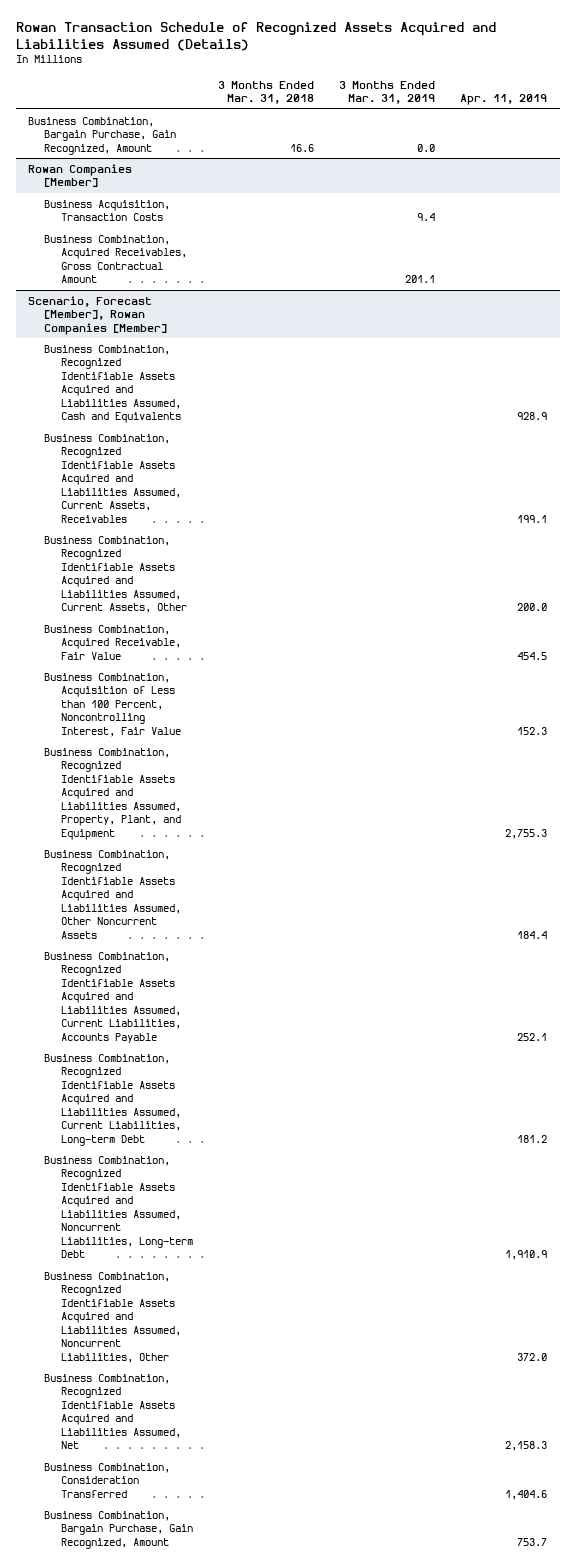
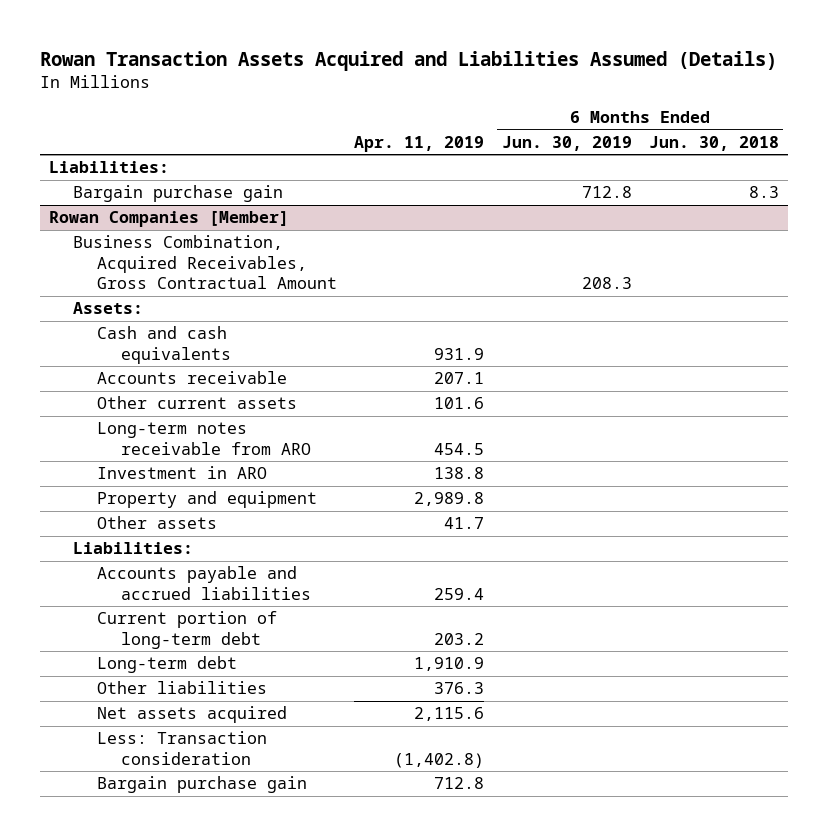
- Rowan Transaction Schedule of Recognized Assets Acquired and Liabilities Assumed (Details)
+ Rowan Transaction Assets Acquired and Liabilities Assumed (Details)
- | 3 Months Ended Mar. 31, 2018 | 3 Months Ended Mar. 31, 2019 | Apr. 11, 2019
+ | Apr. 11, 2019 | 6 Months Ended Jun. 30, 2019 | 6 Months Ended Jun. 30, 2018
- Business Combination, Bargain Purchase, Gain Recognized, Amount | 16.6 | 0.0 |
+ Liabilities:
+ Bargain purchase gain | | 712.8 | 8.3
@ Rowan Companies [Member]
- Business Acquisition, Transaction Costs | | 9.4 |
- Scenario, Forecast [Member], Rowan Companies [Member]
- Business Combination, Recognized Identifiable Assets Acquired and Liabilities Assumed, Cash and Equivalents | | | 928.9
- Business Combination, Recognized Identifiable Assets Acquired and Liabilities Assumed, Current Assets, Receivables | | | 199.1
- Business Combination, Recognized Identifiable Assets Acquired and Liabilities Assumed, Current Assets, Other | | | 200.0
- Business Combination, Acquired Receivable, Fair Value | | | 454.5
- Business Combination, Acquisition of Less than 100 Percent, Noncontrolling Interest, Fair Value | | | 152.3
- Business Combination, Recognized Identifiable Assets Acquired and Liabilities Assumed, Property, Plant, and Equipment | | | 2,755.3
- Business Combination, Recognized Identifiable Assets Acquired and Liabilities Assumed, Other Noncurrent Assets | | | 184.4
- Business Combination, Recognized Identifiable Assets Acquired and Liabilities Assumed, Current Liabilities, Accounts Payable | | | 252.1
- Business Combination, Recognized Identifiable Assets Acquired and Liabilities Assumed, Current Liabilities, Long-term Debt | | | 181.2
- Business Combination, Recognized Identifiable Assets Acquired and Liabilities Assumed, Noncurrent Liabilities, Long-term Debt | | | 1,910.9
- Business Combination, Recognized Identifiable Assets Acquired and Liabilities Assumed, Noncurrent Liabilities, Other | | | 372.0
- Business Combination, Recognized Identifiable Assets Acquired and Liabilities Assumed, Net | | | 2,158.3
- Business Combination, Consideration Transferred | | | 1,404.6
- Business Combination, Bargain Purchase, Gain Recognized, Amount | | | 753.7
@ Rowan Companies [Member]
+ Assets:
+ Cash and cash equivalents | 931.9 | |
+ Accounts receivable | 207.1 | |
+ Other current assets | 101.6 | |
+ Long-term notes receivable from ARO | 454.5 | |
+ Investment in ARO | 138.8 | |
+ Property and equipment | 2,989.8 | |
+ Other assets | 41.7 | |
+ Liabilities:
+ Accounts payable and accrued liabilities | 259.4 | |
+ Current portion of long-term debt | 203.2 | |
+ Long-term debt | 1,910.9 | |
+ Other liabilities | 376.3 | |
+ Net assets acquired | 2,115.6 | |
+ Less: Transaction consideration | (1,402.8) | |
+ Bargain purchase gain | 712.8 | |

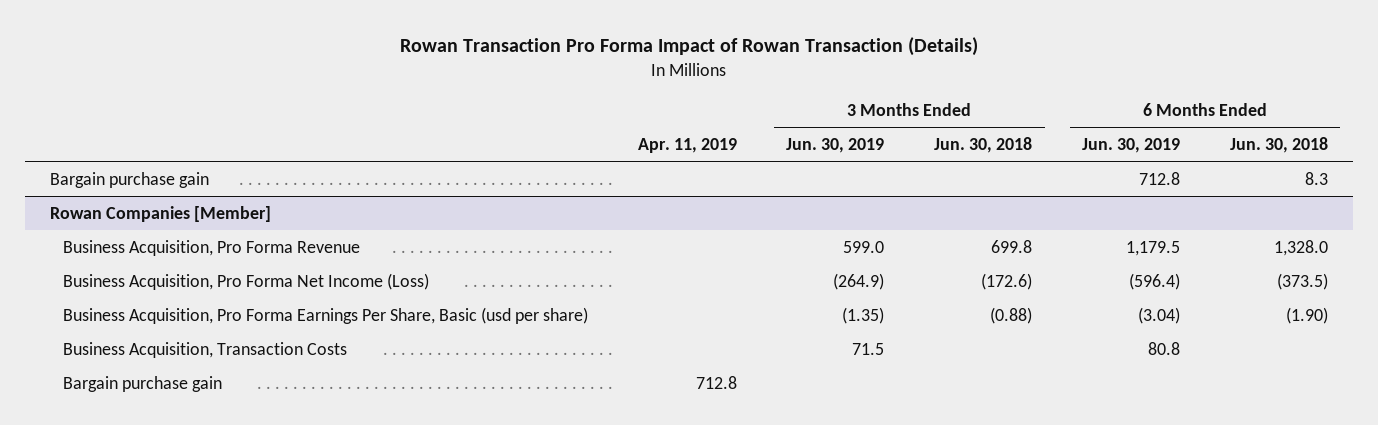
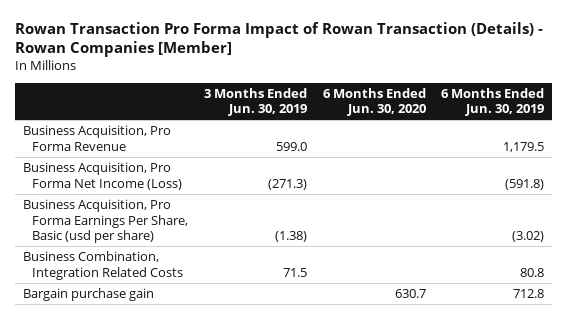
- Rowan Transaction Pro Forma Impact of Rowan Transaction (Details)
+ Rowan Transaction Pro Forma Impact of Rowan Transaction (Details) - Rowan Companies [Member]
- | Apr. 11, 2019 | 3 Months Ended Jun. 30, 2019 | 3 Months Ended Jun. 30, 2018 | 6 Months Ended Jun. 30, 2019 | 6 Months Ended Jun. 30, 2018
+ | 3 Months Ended Jun. 30, 2019 | 6 Months Ended Jun. 30, 2020 | 6 Months Ended Jun. 30, 2019
- Rowan Companies [Member]
- Business Acquisition, Pro Forma Net Income (Loss) | | (264.9) | (172.6) | (596.4) | (373.5)
- Business Acquisition, Pro Forma Earnings Per Share, Basic (usd per share) | | (1.35) | (0.88) | (3.04) | (1.90)
- Business Acquisition, Transaction Costs | | 71.5 | | 80.8 |
- Bargain purchase gain | 712.8 | | | |
+ Business Acquisition, Pro Forma Net Income (Loss) | (271.3) | | (591.8)
+ Business Acquisition, Pro Forma Earnings Per Share, Basic (usd per share) | (1.38) | | (3.02)
+ Business Combination, Integration Related Costs | 71.5 | | 80.8
moved down: Bargain purchase gain | | 630.7 | 712.8

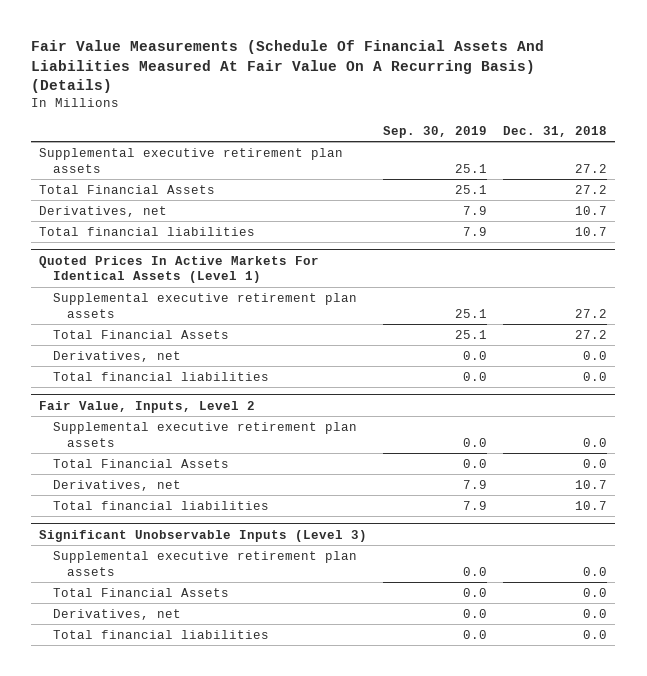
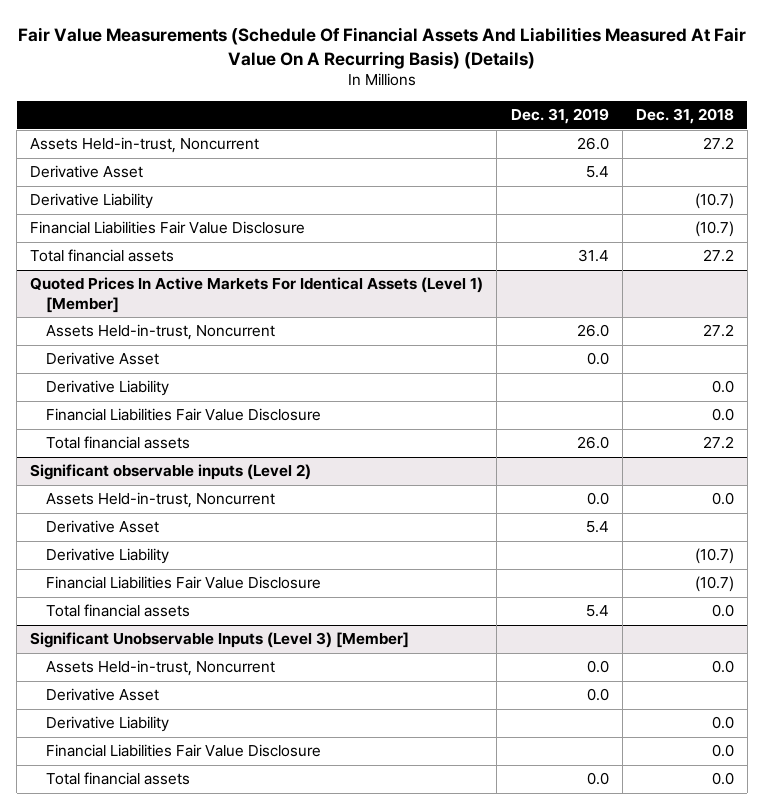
- | Sep. 30, 2019 | Dec. 31, 2018
+ | Dec. 31, 2019 | Dec. 31, 2018
- Supplemental executive retirement plan assets | 25.1 | 27.2
- Total Financial Assets | 25.1 | 27.2
- Derivatives, net | 7.9 | 10.7
- Total financial liabilities | 7.9 | 10.7
- Quoted Prices In Active Markets For Identical Assets (Level 1)
- Supplemental executive retirement plan assets | 25.1 | 27.2
- Total Financial Assets | 25.1 | 27.2
- Derivatives, net | 0.0 | 0.0
- Total financial liabilities | 0.0 | 0.0
- Fair Value, Inputs, Level 2
- Supplemental executive retirement plan assets | 0.0 | 0.0
- Total Financial Assets | 0.0 | 0.0
- Derivatives, net | 7.9 | 10.7
- Total financial liabilities | 7.9 | 10.7
- Significant Unobservable Inputs (Level 3)
- Supplemental executive retirement plan assets | 0.0 | 0.0
- Total Financial Assets | 0.0 | 0.0
- Derivatives, net | 0.0 | 0.0
- Total financial liabilities | 0.0 | 0.0
+ Assets Held-in-trust, Noncurrent | 26.0 | 27.2
+ Derivative Asset | 5.4 |
+ Derivative Liability | | (10.7)
+ Financial Liabilities Fair Value Disclosure | | (10.7)
+ Total financial assets | 31.4 | 27.2
+ Quoted Prices In Active Markets For Identical Assets (Level 1) [Member]
+ Assets Held-in-trust, Noncurrent | 26.0 | 27.2
+ Derivative Asset | 0.0 |
+ Derivative Liability | | 0.0
+ Financial Liabilities Fair Value Disclosure | | 0.0
+ Total financial assets | 26.0 | 27.2
+ Significant observable inputs (Level 2)
+ Assets Held-in-trust, Noncurrent | 0.0 | 0.0
+ Derivative Asset | 5.4 |
+ Derivative Liability | | (10.7)
+ Financial Liabilities Fair Value Disclosure | | (10.7)
+ Total financial assets | 5.4 | 0.0
+ Significant Unobservable Inputs (Level 3) [Member]
+ Assets Held-in-trust, Noncurrent | 0.0 | 0.0
+ Derivative Asset | 0.0 |
+ Derivative Liability | | 0.0
+ Financial Liabilities Fair Value Disclosure | | 0.0
+ Total financial assets | 0.0 | 0.0

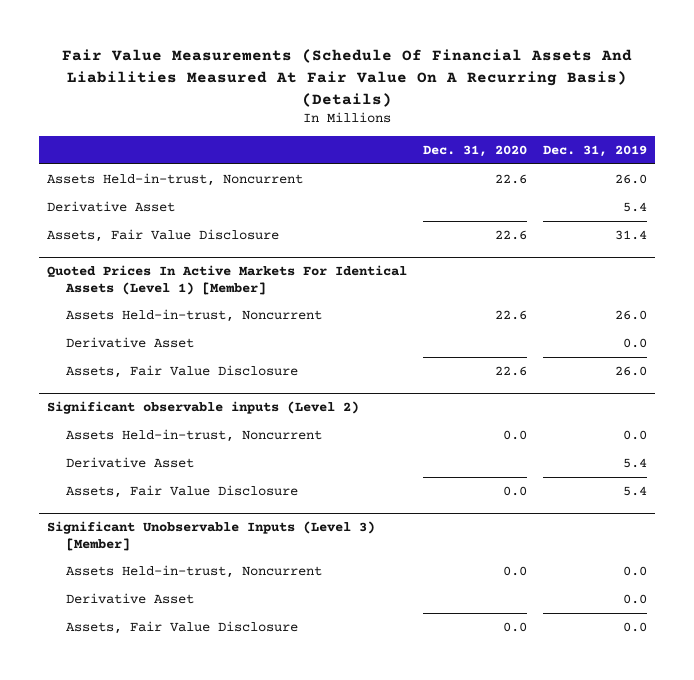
- | Dec. 31, 2019 | Dec. 31, 2018
+ | Dec. 31, 2020 | Dec. 31, 2019
- Derivative Liability | | (10.7)
- Financial Liabilities Fair Value Disclosure | | (10.7)
- Total financial assets | 31.4 | 27.2
+ Assets, Fair Value Disclosure | 22.6 | 31.4
@ Quoted Prices In Active Markets For Identical Assets (Level 1) [Member]
- Derivative Liability | | 0.0
- Financial Liabilities Fair Value Disclosure | | 0.0
- Total financial assets | 26.0 | 27.2
+ Assets, Fair Value Disclosure | 22.6 | 26.0
@ Significant observable inputs (Level 2)
- Derivative Liability | | (10.7)
- Financial Liabilities Fair Value Disclosure | | (10.7)
- Total financial assets | 5.4 | 0.0
+ Assets, Fair Value Disclosure | 0.0 | 5.4
@ Significant Unobservable Inputs (Level 3) [Member]
- Derivative Liability | | 0.0
- Financial Liabilities Fair Value Disclosure | | 0.0
- Total financial assets | 0.0 | 0.0
+ Assets, Fair Value Disclosure | 0.0 | 0.0

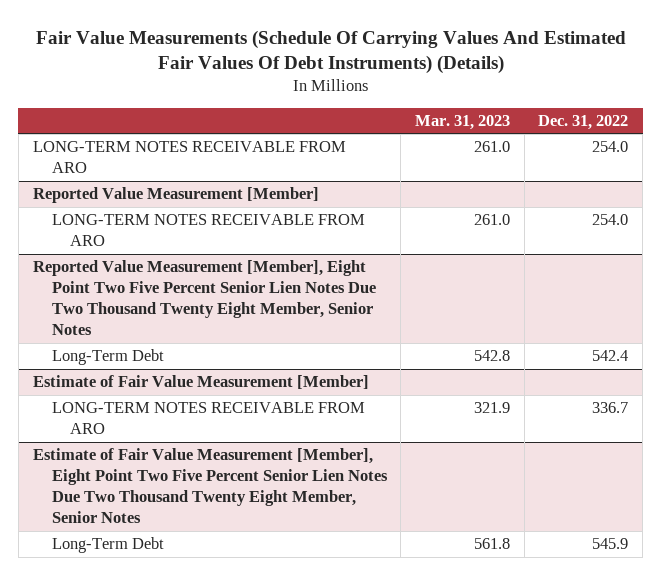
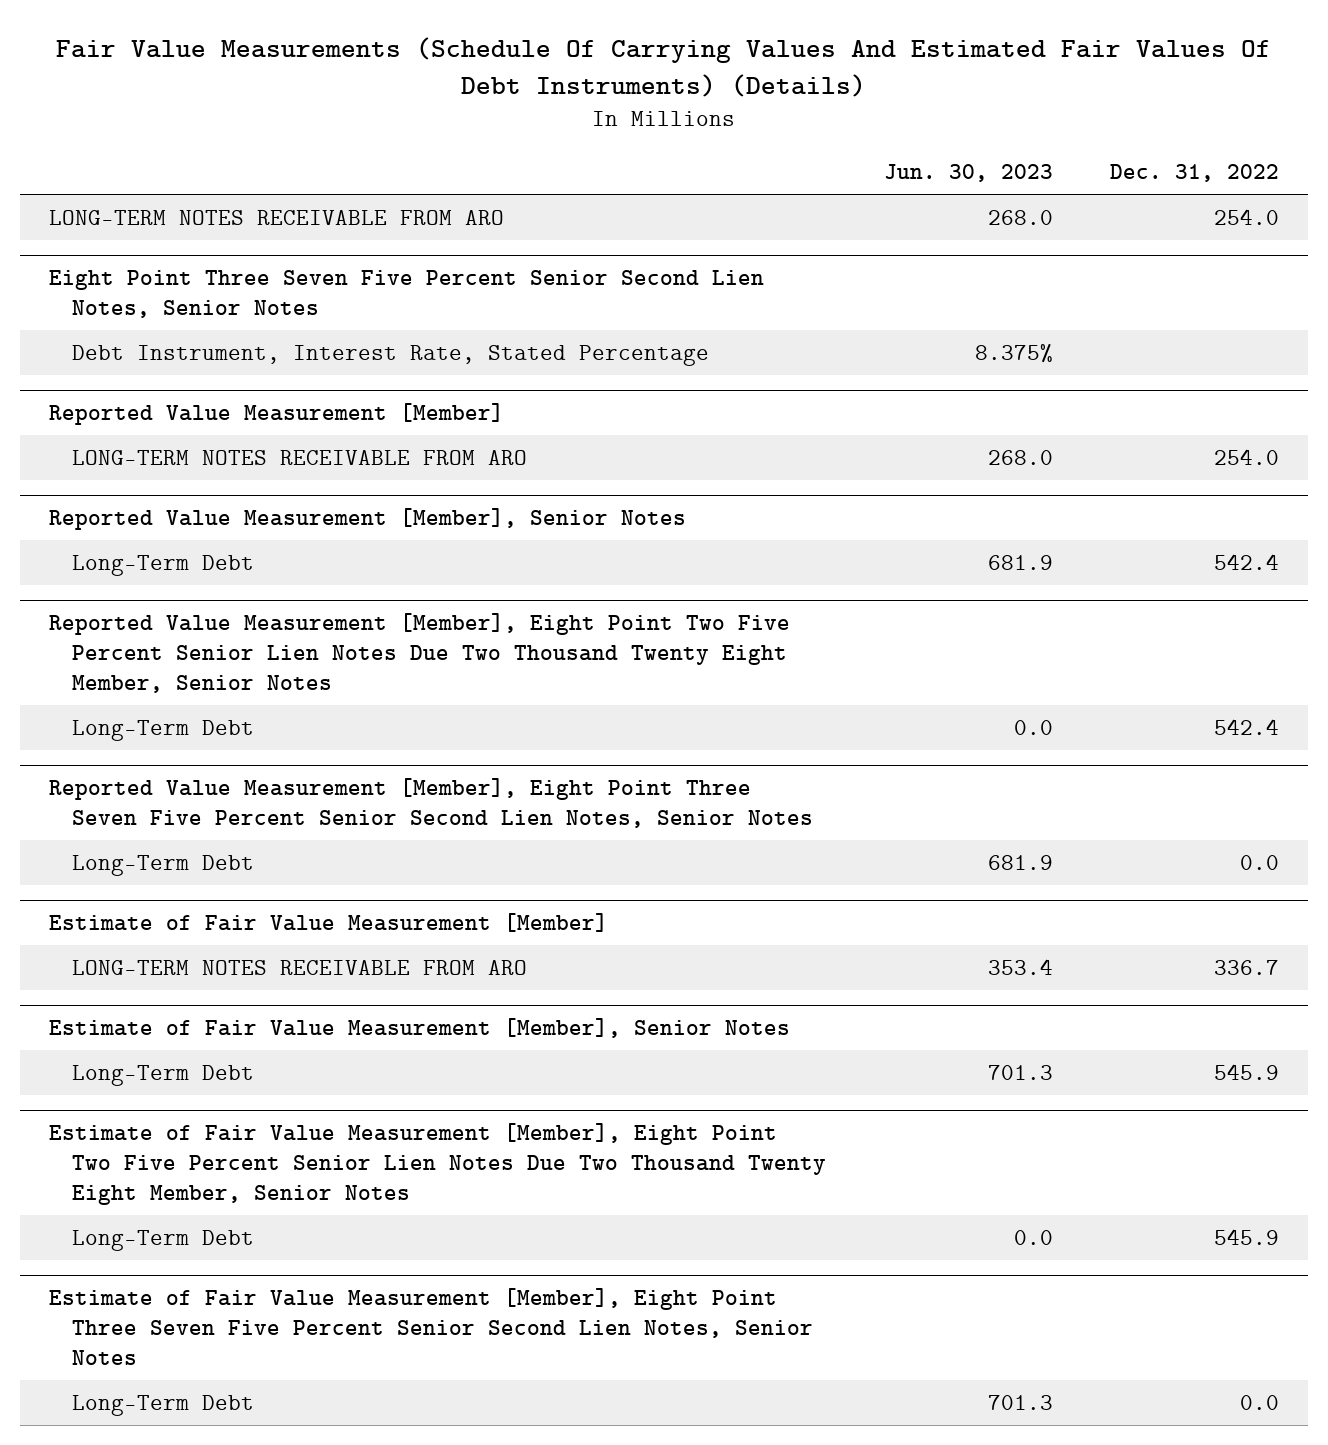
- | Mar. 31, 2023 | Dec. 31, 2022
+ | Jun. 30, 2023 | Dec. 31, 2022
+ Eight Point Three Seven Five Percent Senior Second Lien Notes, Senior Notes
+ Debt Instrument, Interest Rate, Stated Percentage | 8.375% |
+ Reported Value Measurement [Member], Senior Notes
+ Long-Term Debt | 681.9 | 542.4
+ Reported Value Measurement [Member], Eight Point Three Seven Five Percent Senior Second Lien Notes, Senior Notes
+ Long-Term Debt | 681.9 | 0.0
+ Estimate of Fair Value Measurement [Member], Senior Notes
+ Long-Term Debt | 701.3 | 545.9
+ Estimate of Fair Value Measurement [Member], Eight Point Three Seven Five Percent Senior Second Lien Notes, Senior Notes
+ Long-Term Debt | 701.3 | 0.0

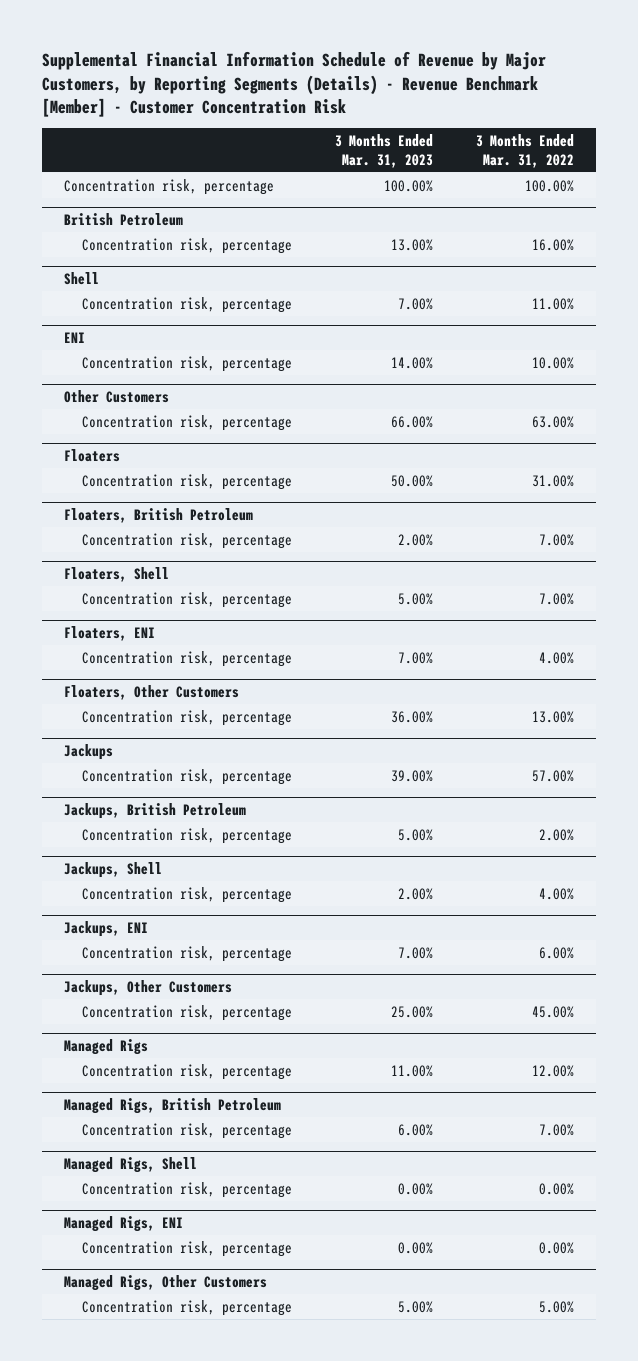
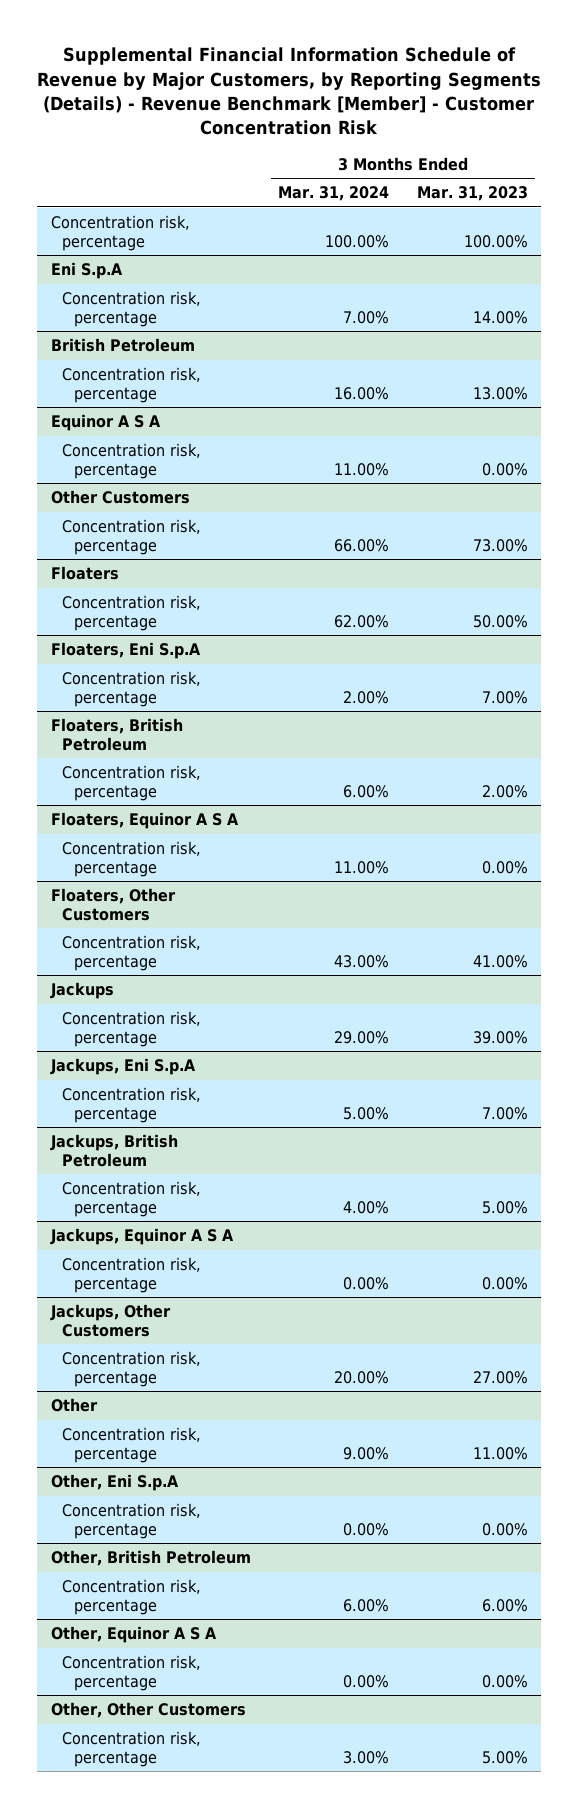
- | 3 Months Ended Mar. 31, 2023 | 3 Months Ended Mar. 31, 2022
+ | 3 Months Ended Mar. 31, 2024 | 3 Months Ended Mar. 31, 2023
+ Eni S.p.A
+ Concentration risk, percentage | 7.00% | 14.00%
- Shell
- Concentration risk, percentage | 7.00% | 11.00%
- ENI
- Concentration risk, percentage | 14.00% | 10.00%
+ Equinor A S A
+ Concentration risk, percentage | 11.00% | 0.00%
@ Other Customers
- Concentration risk, percentage | 66.00% | 63.00%
+ Concentration risk, percentage | 66.00% | 73.00%
+ Floaters, Eni S.p.A
+ Concentration risk, percentage | 2.00% | 7.00%
- Floaters, Shell
- Concentration risk, percentage | 5.00% | 7.00%
- Floaters, ENI
- Concentration risk, percentage | 7.00% | 4.00%
+ Floaters, Equinor A S A
+ Concentration risk, percentage | 11.00% | 0.00%
@ Floaters, Other Customers
- Concentration risk, percentage | 36.00% | 13.00%
+ Concentration risk, percentage | 43.00% | 41.00%
+ Jackups, Eni S.p.A
+ Concentration risk, percentage | 5.00% | 7.00%
- Jackups, Shell
- Concentration risk, percentage | 2.00% | 4.00%
- Jackups, ENI
- Concentration risk, percentage | 7.00% | 6.00%
+ Jackups, Equinor A S A
+ Concentration risk, percentage | 0.00% | 0.00%
@ Jackups, Other Customers
- Concentration risk, percentage | 25.00% | 45.00%
- Managed Rigs
@ Jackups, Other Customers
+ Concentration risk, percentage | 20.00% | 27.00%
+ Other
- Managed Rigs, British Petroleum
- Concentration risk, percentage | 6.00% | 7.00%
- Managed Rigs, Shell
+ Other, Eni S.p.A
- Managed Rigs, ENI
+ Other, British Petroleum
+ Concentration risk, percentage | 6.00% | 6.00%
+ Other, Equinor A S A
- Managed Rigs, Other Customers
+ Other, Other Customers

